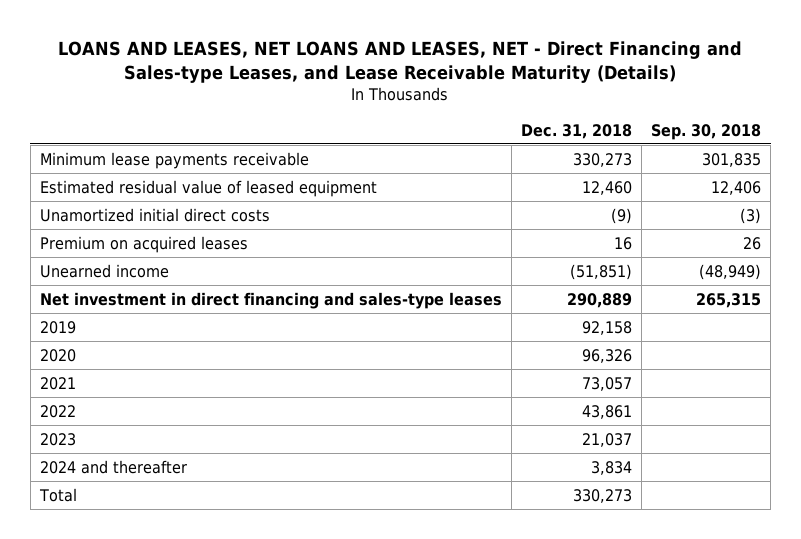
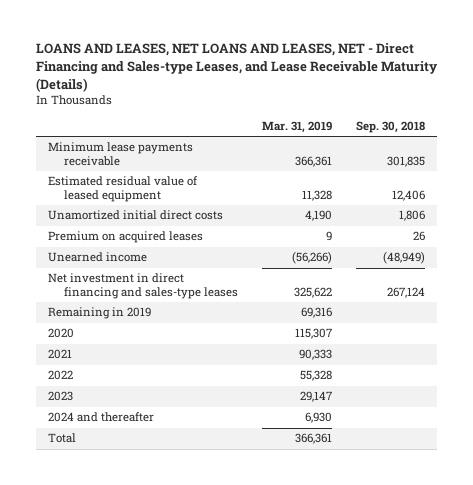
- | Dec. 31, 2018 | Sep. 30, 2018
+ | Mar. 31, 2019 | Sep. 30, 2018
- Unamortized initial direct costs | (9) | (3)
+ Unamortized initial direct costs | 4,190 | 1,806
- Net investment in direct financing and sales-type leases | 290,889 | 265,315
- 2019 | 92,158 |
+ Net investment in direct financing and sales-type leases | 325,622 | 267,124
+ Remaining in 2019 | 69,316 |

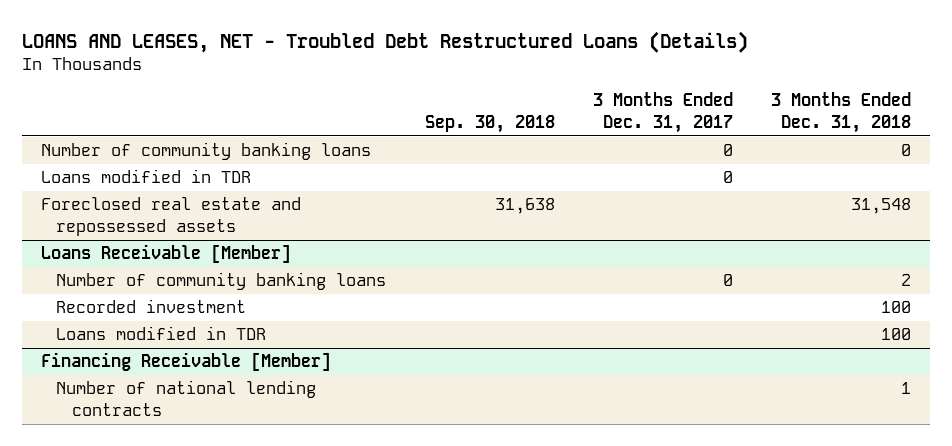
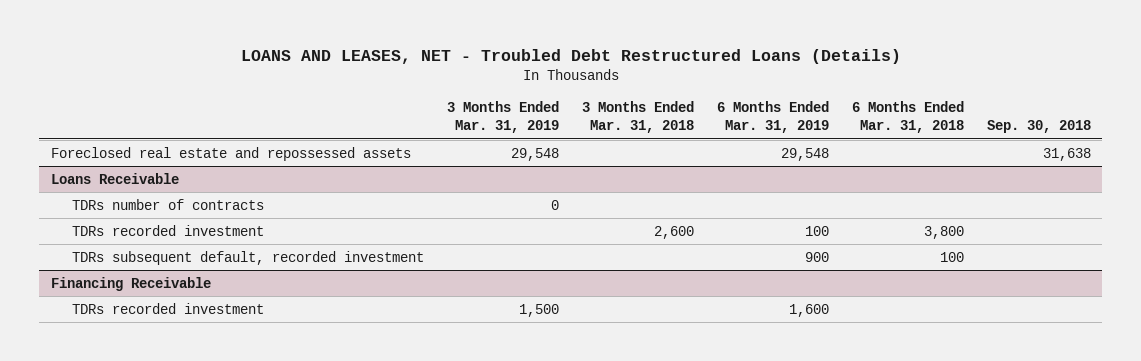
- | Sep. 30, 2018 | 3 Months Ended Dec. 31, 2017 | 3 Months Ended Dec. 31, 2018
+ | 3 Months Ended Mar. 31, 2019 | 3 Months Ended Mar. 31, 2018 | 6 Months Ended Mar. 31, 2019 | 6 Months Ended Mar. 31, 2018 | Sep. 30, 2018
- Number of community banking loans | | 0 | 0
- Loans modified in TDR | | 0 |
- Loans Receivable [Member]
- Number of community banking loans | | 0 | 2
- Recorded investment | | | 100
- Loans modified in TDR | | | 100
- Financing Receivable [Member]
- Number of national lending contracts | | | 1
+ Loans Receivable
+ TDRs number of contracts | 0 | | | |
+ TDRs recorded investment | | 2,600 | 100 | 3,800 |
+ TDRs subsequent default, recorded investment | | | 900 | 100 |
+ Financing Receivable
+ TDRs recorded investment | 1,500 | | 1,600 | |

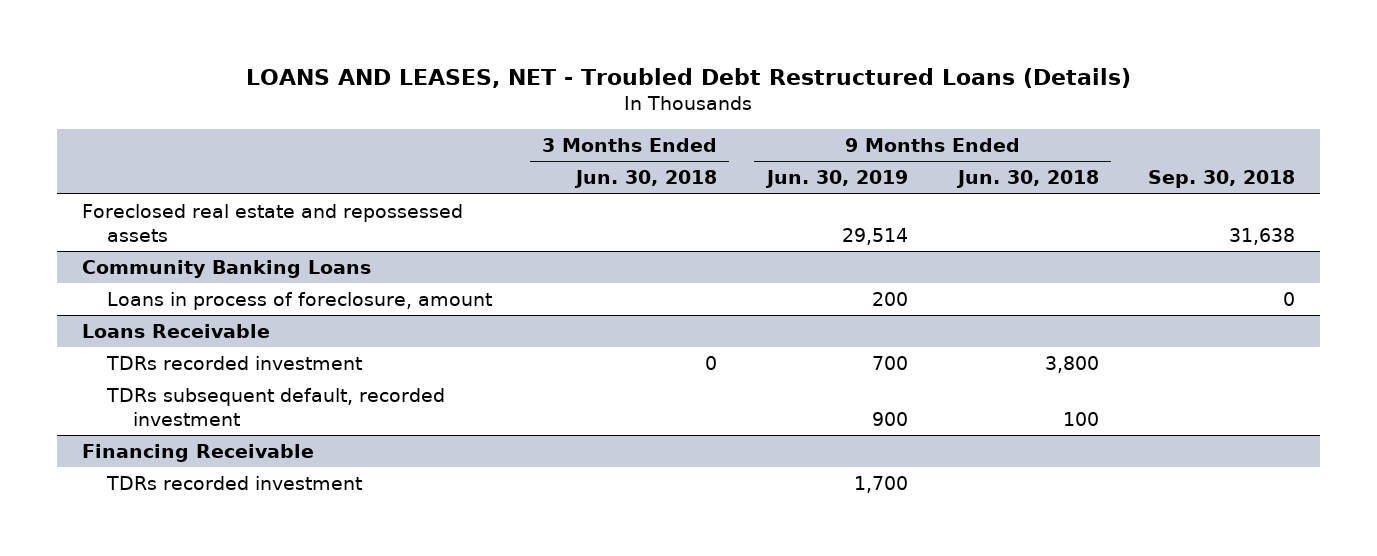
- | 3 Months Ended Mar. 31, 2019 | 3 Months Ended Mar. 31, 2018 | 6 Months Ended Mar. 31, 2019 | 6 Months Ended Mar. 31, 2018 | Sep. 30, 2018
+ | 3 Months Ended Jun. 30, 2018 | 9 Months Ended Jun. 30, 2019 | 9 Months Ended Jun. 30, 2018 | Sep. 30, 2018
+ Community Banking Loans
+ Loans in process of foreclosure, amount | | 200 | | 0
@ Loans Receivable
- TDRs number of contracts | 0 | | | |

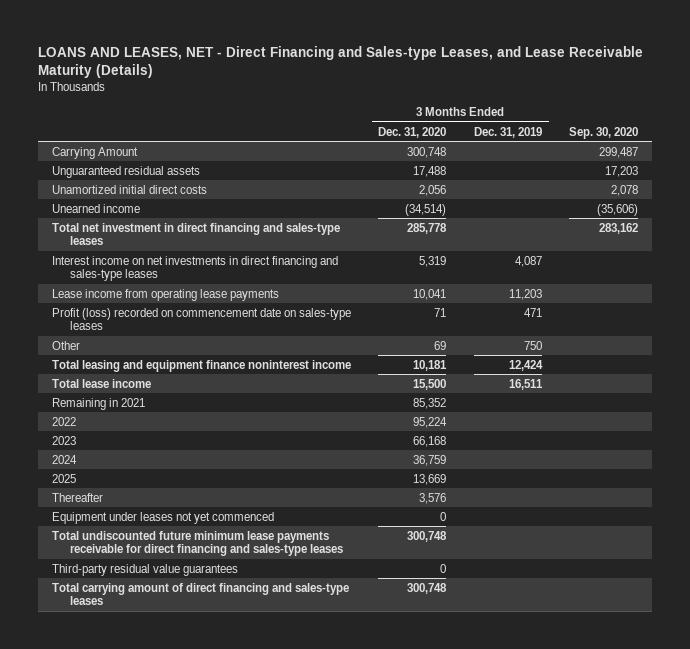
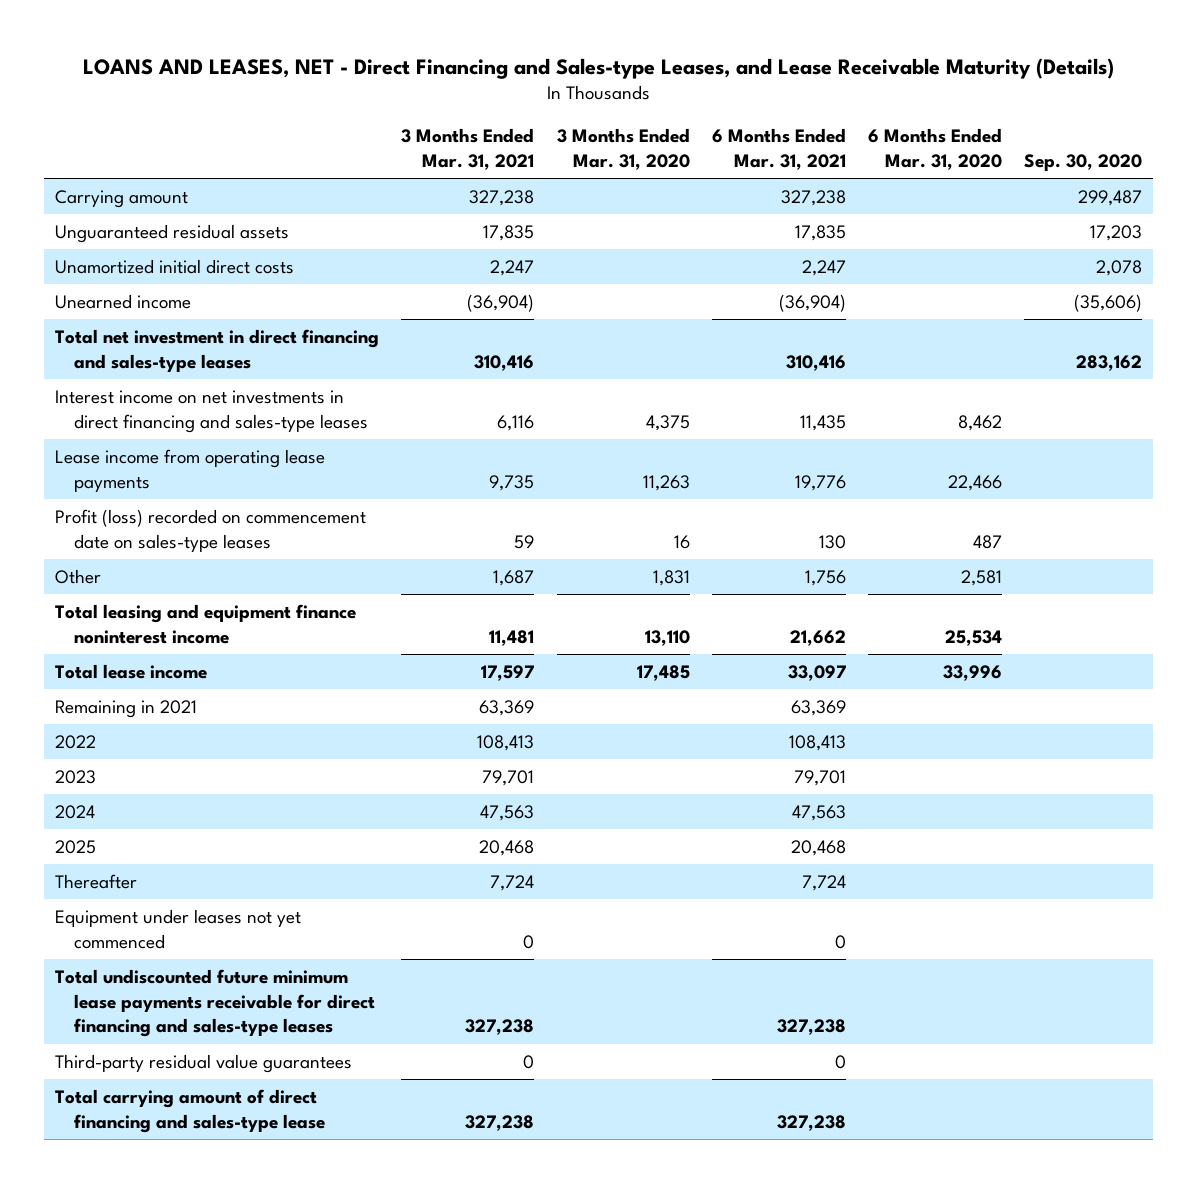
- | 3 Months Ended Dec. 31, 2020 | 3 Months Ended Dec. 31, 2019 | Sep. 30, 2020
+ | 3 Months Ended Mar. 31, 2021 | 3 Months Ended Mar. 31, 2020 | 6 Months Ended Mar. 31, 2021 | 6 Months Ended Mar. 31, 2020 | Sep. 30, 2020
- Carrying Amount | 300,748 | | 299,487
+ Carrying amount | 327,238 | | 327,238 | | 299,487
- Total carrying amount of direct financing and sales-type leases | 300,748 | |
+ Total carrying amount of direct financing and sales-type lease | 327,238 | | 327,238 | |

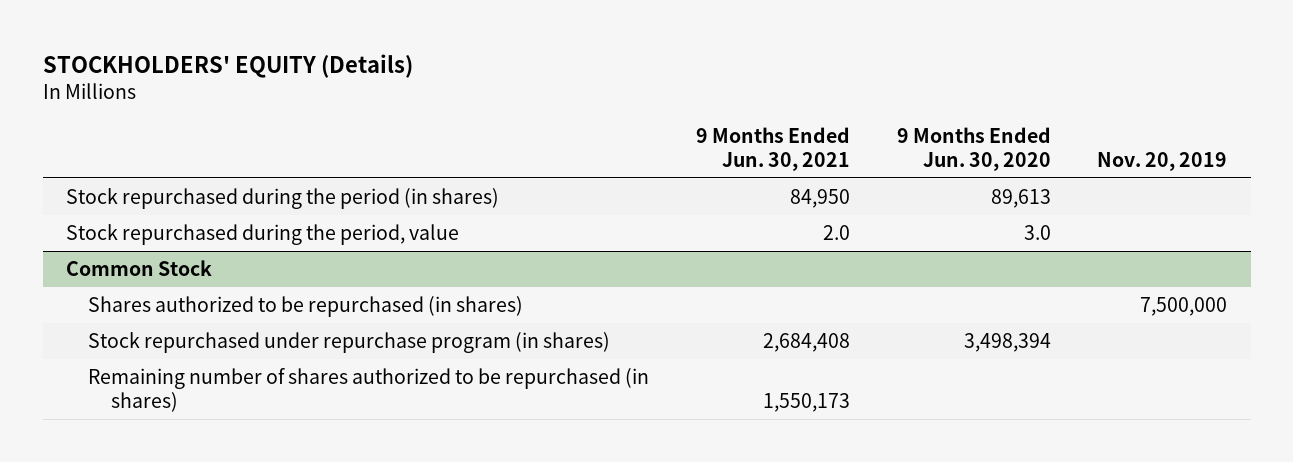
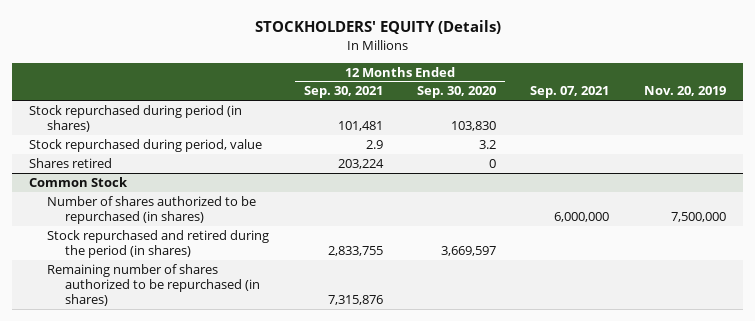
- | 9 Months Ended Jun. 30, 2021 | 9 Months Ended Jun. 30, 2020 | Nov. 20, 2019
+ | 12 Months Ended Sep. 30, 2021 | 12 Months Ended Sep. 30, 2020 | Sep. 07, 2021 | Nov. 20, 2019
- Stock repurchased during the period (in shares) | 84,950 | 89,613 |
- Stock repurchased during the period, value | 2.0 | 3.0 |
+ Stock repurchased during period (in shares) | 101,481 | 103,830 | |
+ Stock repurchased during period, value | 2.9 | 3.2 | |
+ Shares retired | 203,224 | 0 | |
@ Common Stock
- Shares authorized to be repurchased (in shares) | | | 7,500,000
- Stock repurchased under repurchase program (in shares) | 2,684,408 | 3,498,394 |
+ Number of shares authorized to be repurchased (in shares) | | | 6,000,000 | 7,500,000
+ Stock repurchased and retired during the period (in shares) | 2,833,755 | 3,669,597 | |

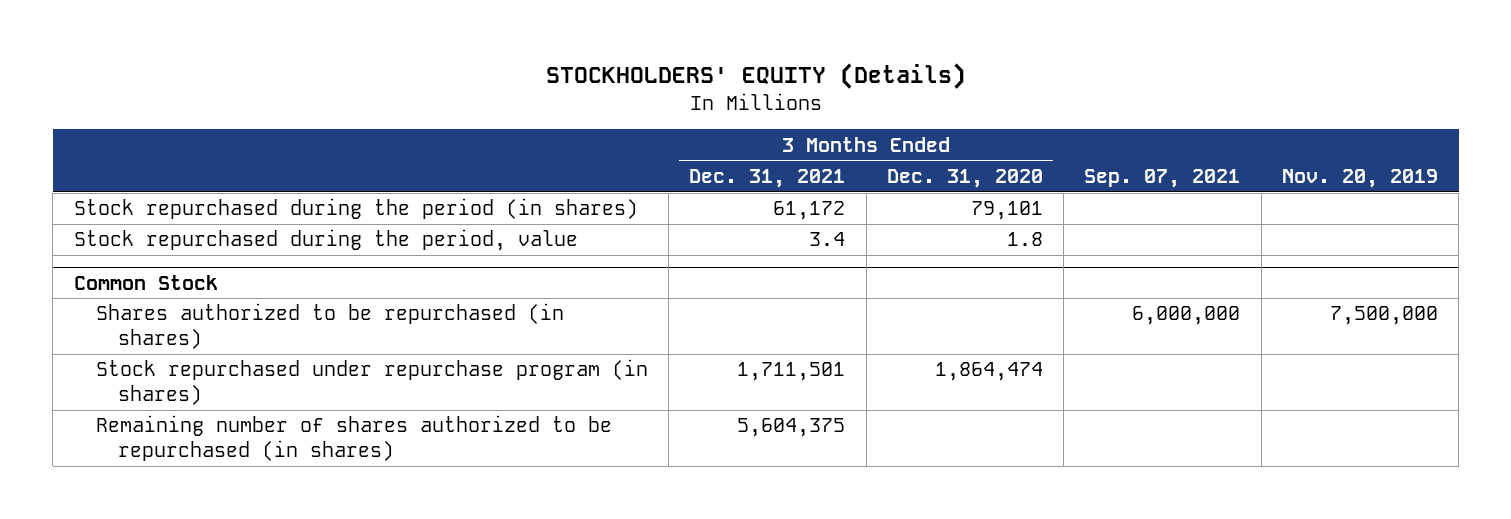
- | 12 Months Ended Sep. 30, 2021 | 12 Months Ended Sep. 30, 2020 | Sep. 07, 2021 | Nov. 20, 2019
+ | 3 Months Ended Dec. 31, 2021 | 3 Months Ended Dec. 31, 2020 | Sep. 07, 2021 | Nov. 20, 2019
- Stock repurchased during period (in shares) | 101,481 | 103,830 | |
- Stock repurchased during period, value | 2.9 | 3.2 | |
- Shares retired | 203,224 | 0 | |
+ Stock repurchased during the period (in shares) | 61,172 | 79,101 | |
+ Stock repurchased during the period, value | 3.4 | 1.8 | |
@ Common Stock
- Number of shares authorized to be repurchased (in shares) | | | 6,000,000 | 7,500,000
- Stock repurchased and retired during the period (in shares) | 2,833,755 | 3,669,597 | |
+ Shares authorized to be repurchased (in shares) | | | 6,000,000 | 7,500,000
+ Stock repurchased under repurchase program (in shares) | 1,711,501 | 1,864,474 | |

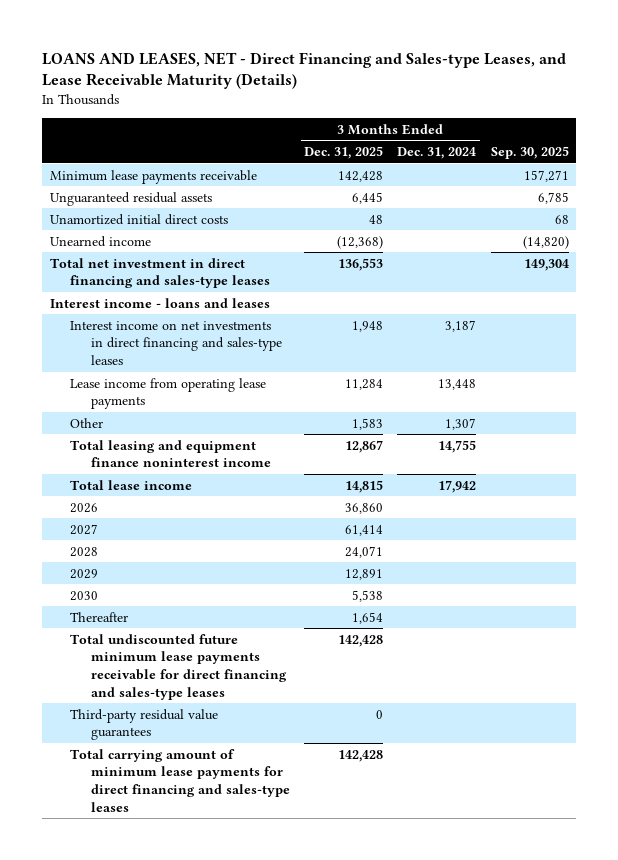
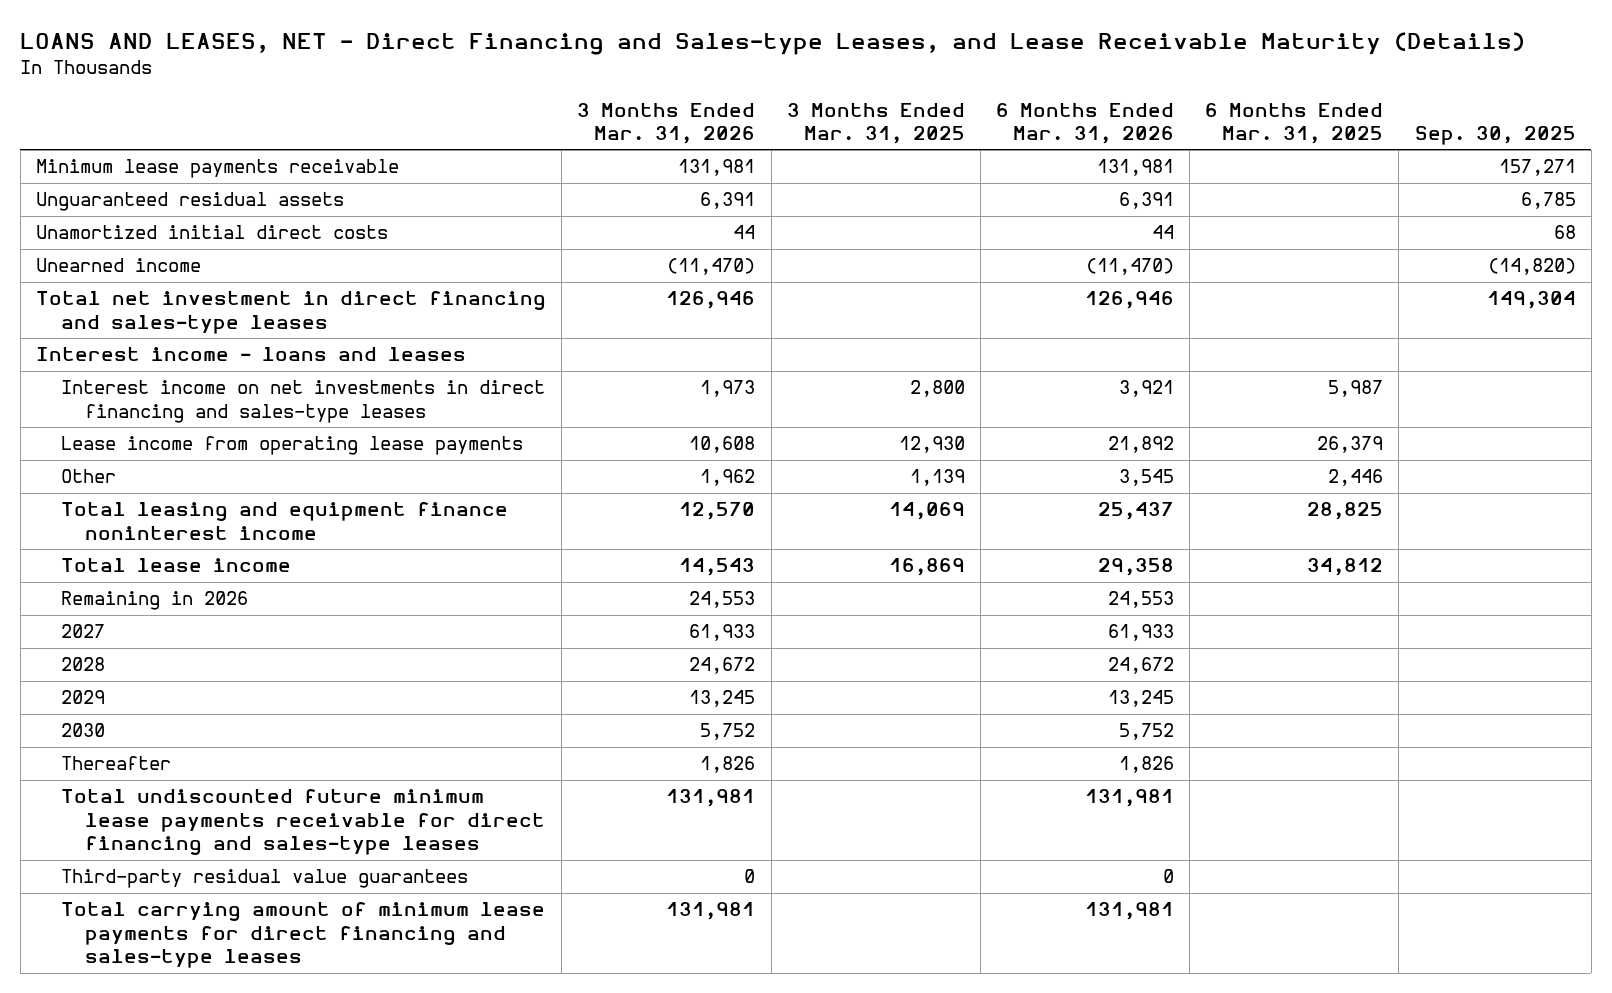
- | 3 Months Ended Dec. 31, 2025 | 3 Months Ended Dec. 31, 2024 | Sep. 30, 2025
+ | 3 Months Ended Mar. 31, 2026 | 3 Months Ended Mar. 31, 2025 | 6 Months Ended Mar. 31, 2026 | 6 Months Ended Mar. 31, 2025 | Sep. 30, 2025
- 2026 | 36,860 | |
+ Remaining in 2026 | 24,553 | | 24,553 | |

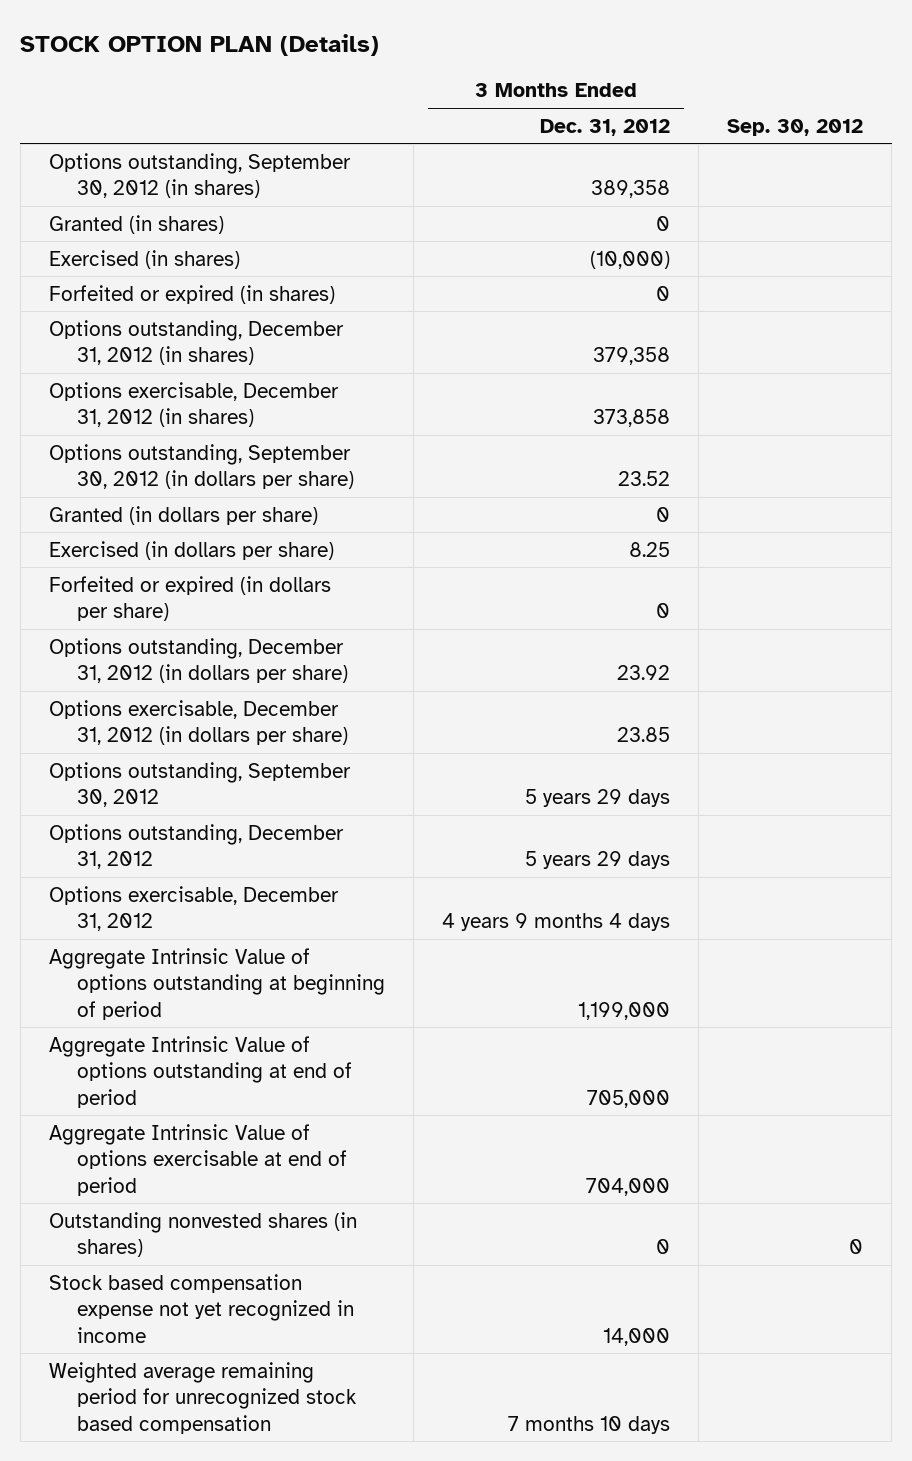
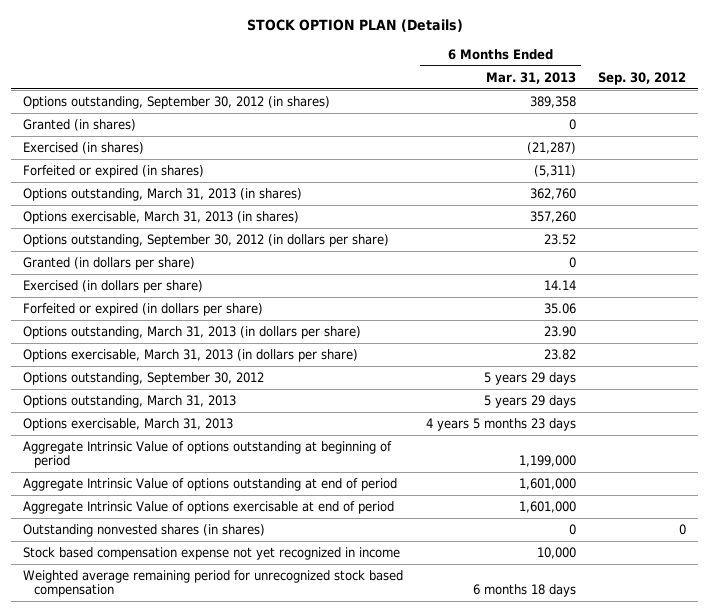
- | 3 Months Ended Dec. 31, 2012 | Sep. 30, 2012
+ | 6 Months Ended Mar. 31, 2013 | Sep. 30, 2012
- Options outstanding, December 31, 2012 (in shares) | 379,358 |
- Options exercisable, December 31, 2012 (in shares) | 373,858 |
+ Options outstanding, March 31, 2013 (in shares) | 362,760 |
+ Options exercisable, March 31, 2013 (in shares) | 357,260 |
- Options outstanding, December 31, 2012 (in dollars per share) | 23.92 |
- Options exercisable, December 31, 2012 (in dollars per share) | 23.85 |
+ Options outstanding, March 31, 2013 (in dollars per share) | 23.90 |
+ Options exercisable, March 31, 2013 (in dollars per share) | 23.82 |
- Options outstanding, December 31, 2012 | 5 years 29 days |
- Options exercisable, December 31, 2012 | 4 years 9 months 4 days |
+ Options outstanding, March 31, 2013 | 5 years 29 days |
+ Options exercisable, March 31, 2013 | 4 years 5 months 23 days |

